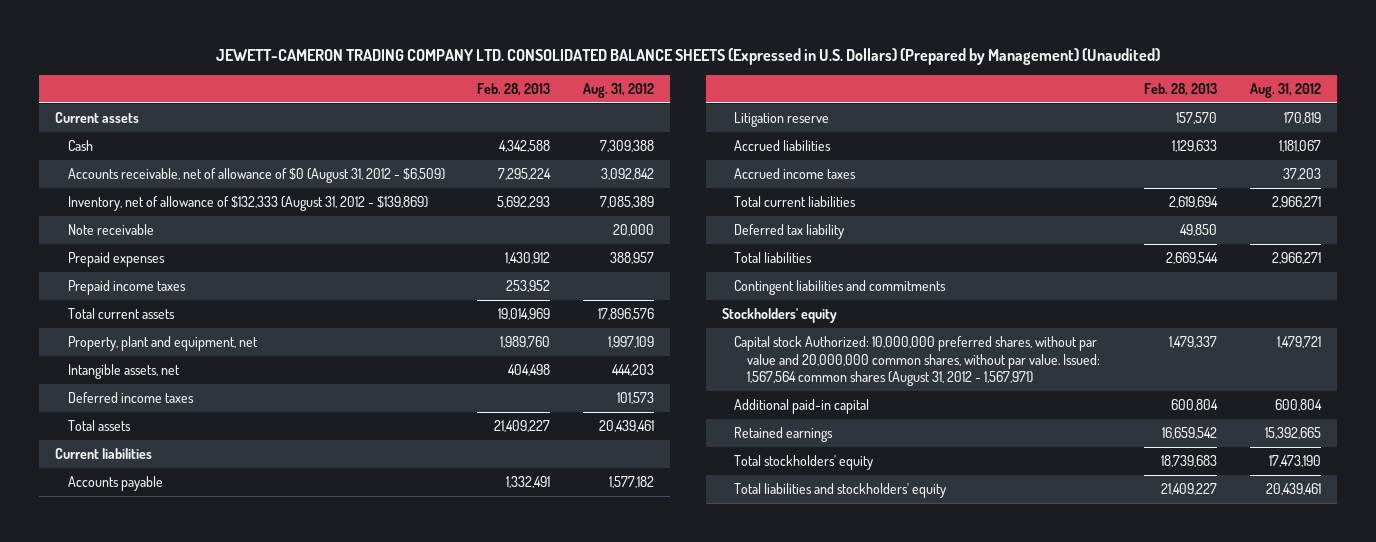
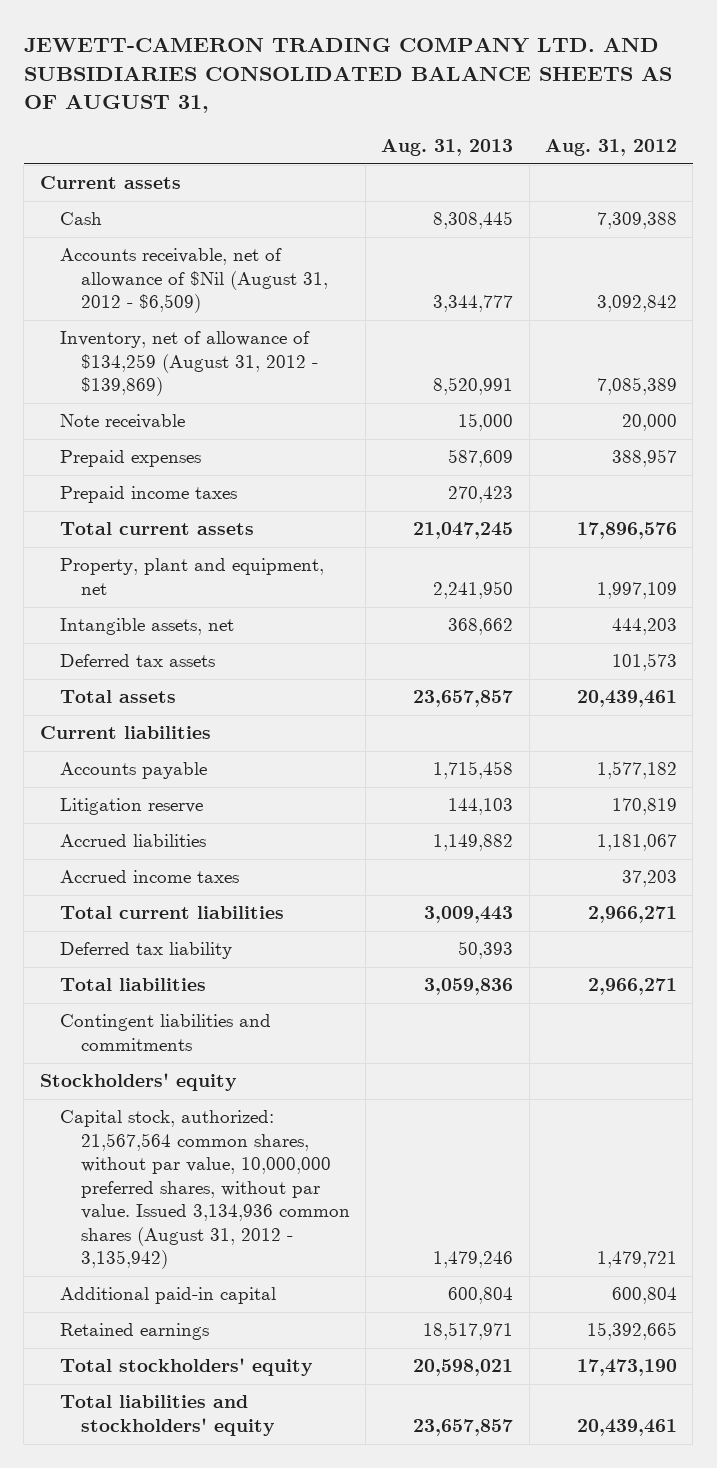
- JEWETT-CAMERON TRADING COMPANY LTD. CONSOLIDATED BALANCE SHEETS (Expressed in U.S. Dollars) (Prepared by Management) (Unaudited)
+ JEWETT-CAMERON TRADING COMPANY LTD. AND SUBSIDIARIES CONSOLIDATED BALANCE SHEETS AS OF AUGUST 31,
- | Feb. 28, 2013 | Aug. 31, 2012
+ | Aug. 31, 2013 | Aug. 31, 2012
- Accounts receivable, net of allowance of $0 (August 31, 2012 - $6,509) | 7,295,224 | 3,092,842
- Inventory, net of allowance of $132,333 (August 31, 2012 - $139,869) | 5,692,293 | 7,085,389
+ Accounts receivable, net of allowance of $Nil (August 31, 2012 - $6,509) | 3,344,777 | 3,092,842
+ Inventory, net of allowance of $134,259 (August 31, 2012 - $139,869) | 8,520,991 | 7,085,389
- Deferred income taxes | | 101,573
+ Deferred tax assets | | 101,573
- Capital stock Authorized: 10,000,000 preferred shares, without par value and 20,000,000 common shares, without par value. Issued: 1,567,564 common shares (August 31, 2012 - 1,567,971) | 1,479,337 | 1,479,721
+ Capital stock, authorized: 21,567,564 common shares, without par value, 10,000,000 preferred shares, without par value. Issued 3,134,936 common shares (August 31, 2012 - 3,135,942) | 1,479,246 | 1,479,721

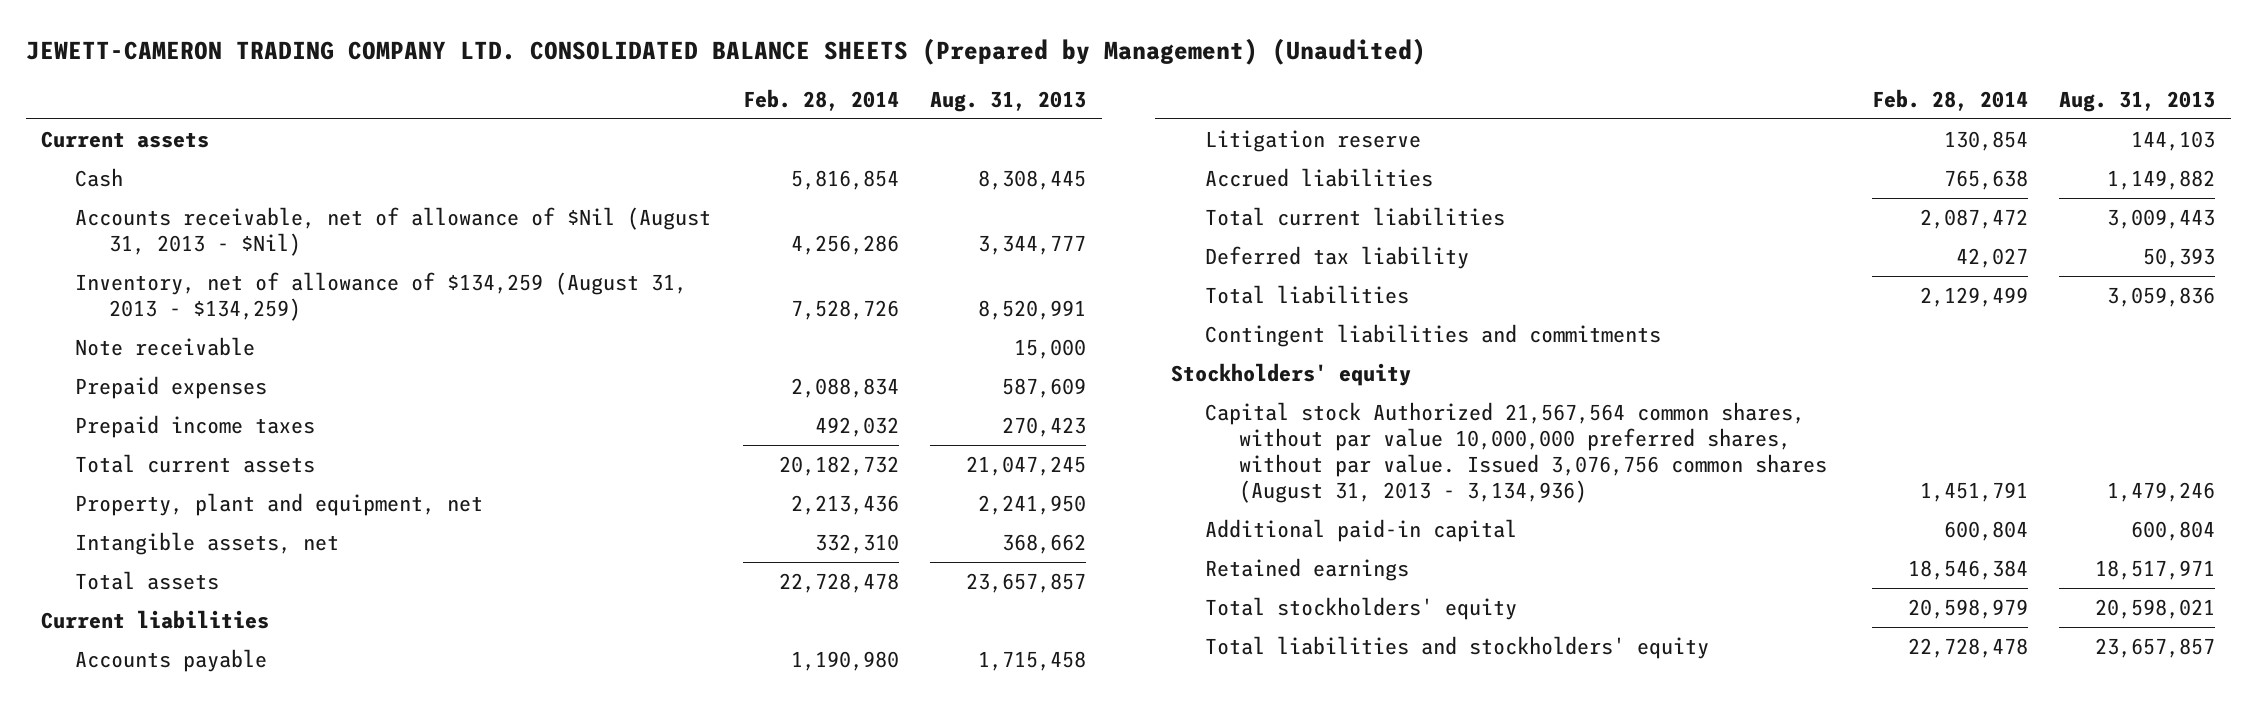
- JEWETT-CAMERON TRADING COMPANY LTD. AND SUBSIDIARIES CONSOLIDATED BALANCE SHEETS AS OF AUGUST 31,
+ JEWETT-CAMERON TRADING COMPANY LTD. CONSOLIDATED BALANCE SHEETS (Prepared by Management) (Unaudited)
- | Aug. 31, 2013 | Aug. 31, 2012
+ | Feb. 28, 2014 | Aug. 31, 2013
- Accounts receivable, net of allowance of $Nil (August 31, 2012 - $6,509) | 3,344,777 | 3,092,842
- Inventory, net of allowance of $134,259 (August 31, 2012 - $139,869) | 8,520,991 | 7,085,389
+ Accounts receivable, net of allowance of $Nil (August 31, 2013 - $Nil) | 4,256,286 | 3,344,777
+ Inventory, net of allowance of $134,259 (August 31, 2013 - $134,259) | 7,528,726 | 8,520,991
- Deferred tax assets | | 101,573
- Accrued income taxes | | 37,203
- Capital stock, authorized: 21,567,564 common shares, without par value, 10,000,000 preferred shares, without par value. Issued 3,134,936 common shares (August 31, 2012 - 3,135,942) | 1,479,246 | 1,479,721
+ Capital stock Authorized 21,567,564 common shares, without par value 10,000,000 preferred shares, without par value. Issued 3,076,756 common shares (August 31, 2013 - 3,134,936) | 1,451,791 | 1,479,246

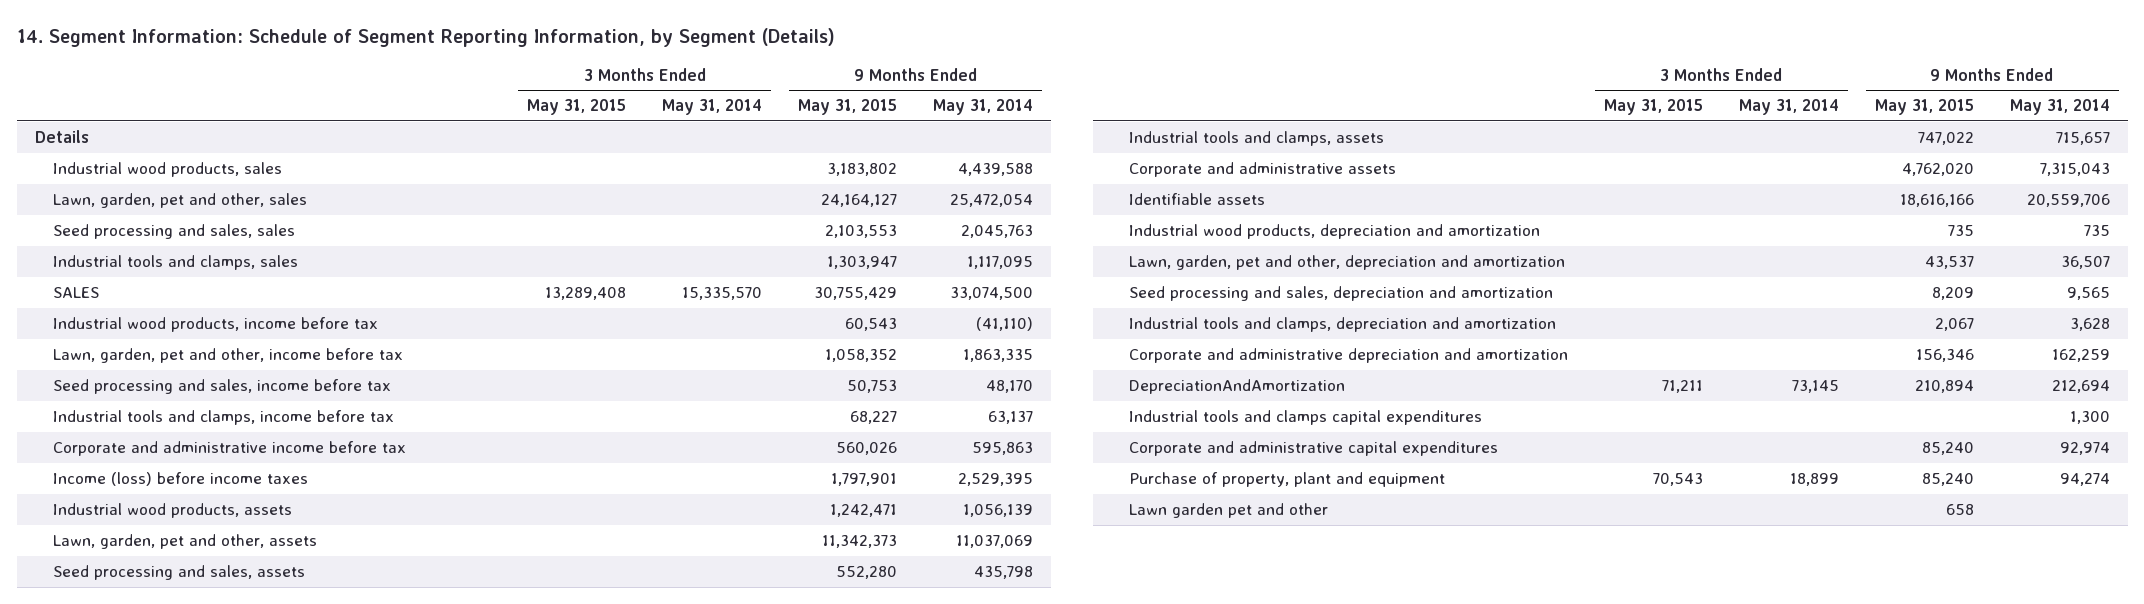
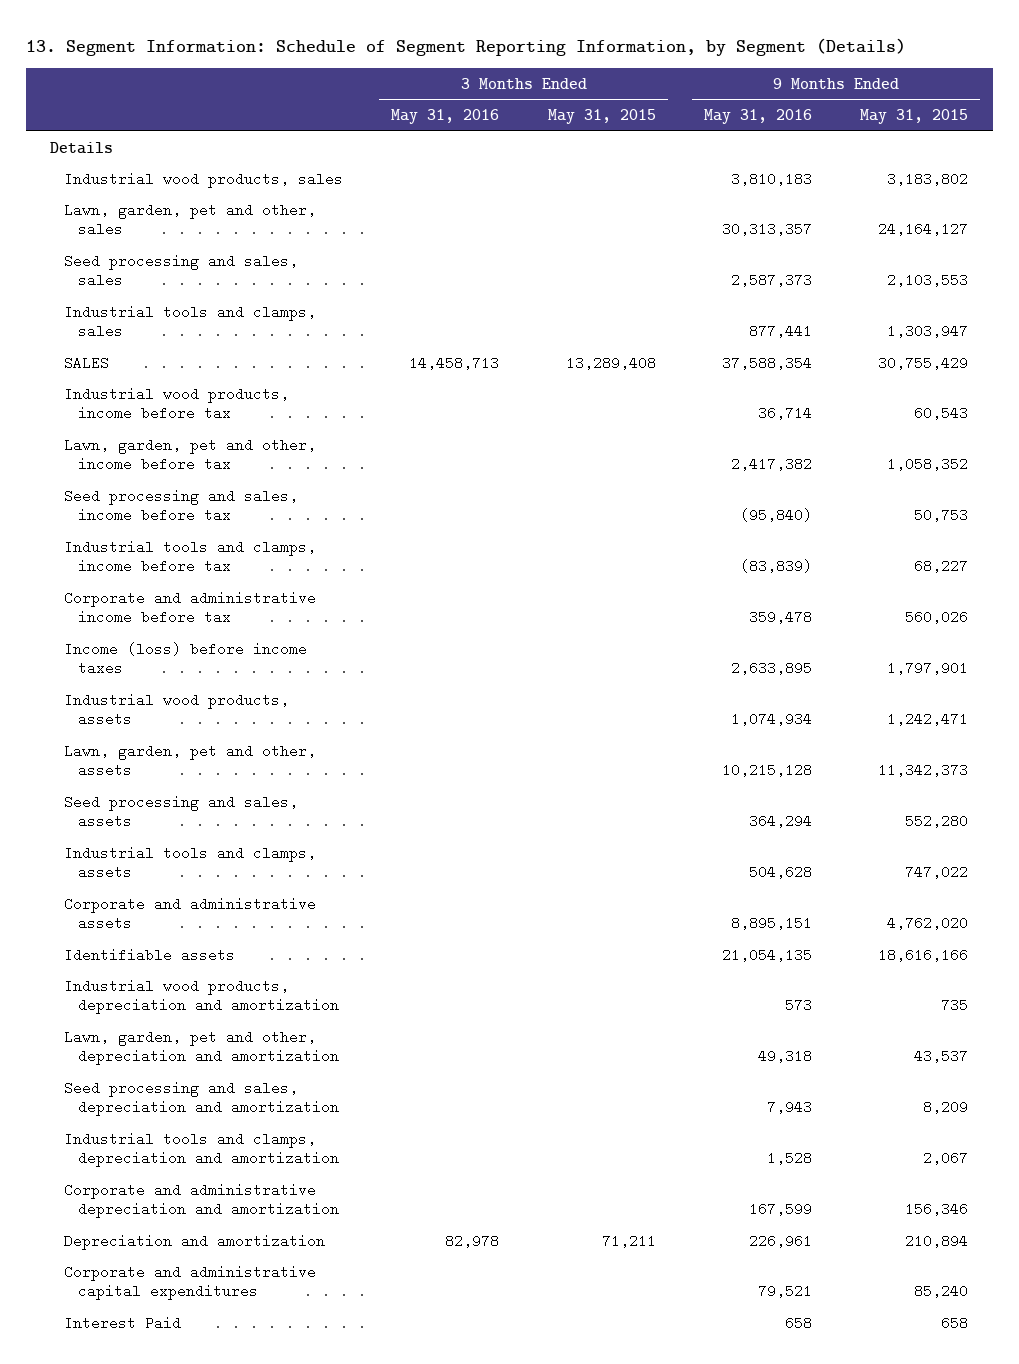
- 14. Segment Information: Schedule of Segment Reporting Information, by Segment (Details)
+ 13. Segment Information: Schedule of Segment Reporting Information, by Segment (Details)
- | 3 Months Ended May 31, 2015 | 3 Months Ended May 31, 2014 | 9 Months Ended May 31, 2015 | 9 Months Ended May 31, 2014
+ | 3 Months Ended May 31, 2016 | 3 Months Ended May 31, 2015 | 9 Months Ended May 31, 2016 | 9 Months Ended May 31, 2015
- DepreciationAndAmortization | 71,211 | 73,145 | 210,894 | 212,694
- Industrial tools and clamps capital expenditures | | | | 1,300
+ Depreciation and amortization | 82,978 | 71,211 | 226,961 | 210,894
- Purchase of property, plant and equipment | 70,543 | 18,899 | 85,240 | 94,274
- Lawn garden pet and other | | | 658 |
+ Interest Paid | | | 658 | 658

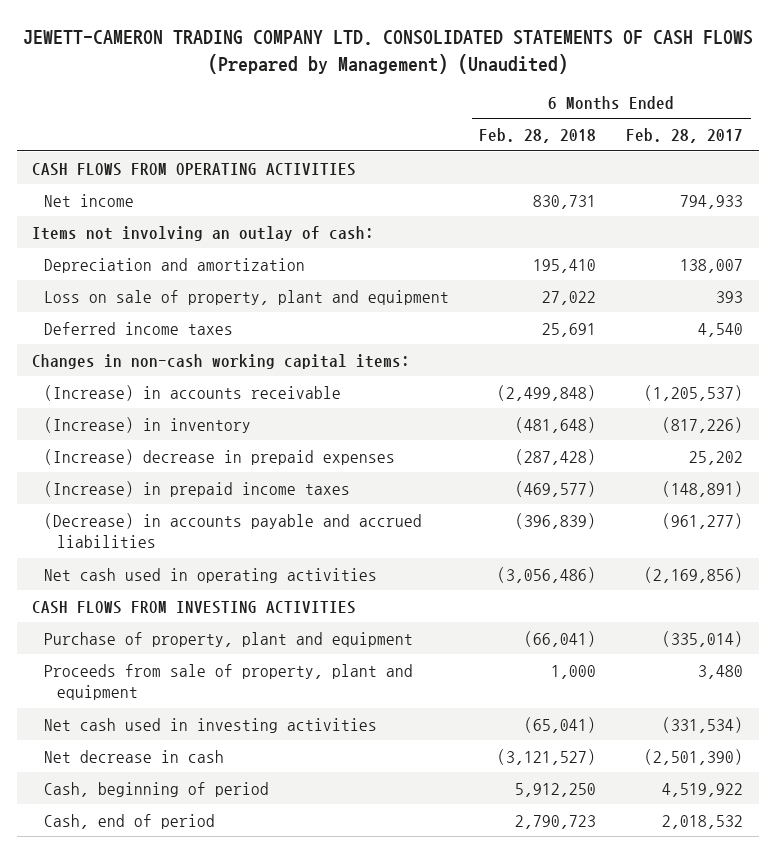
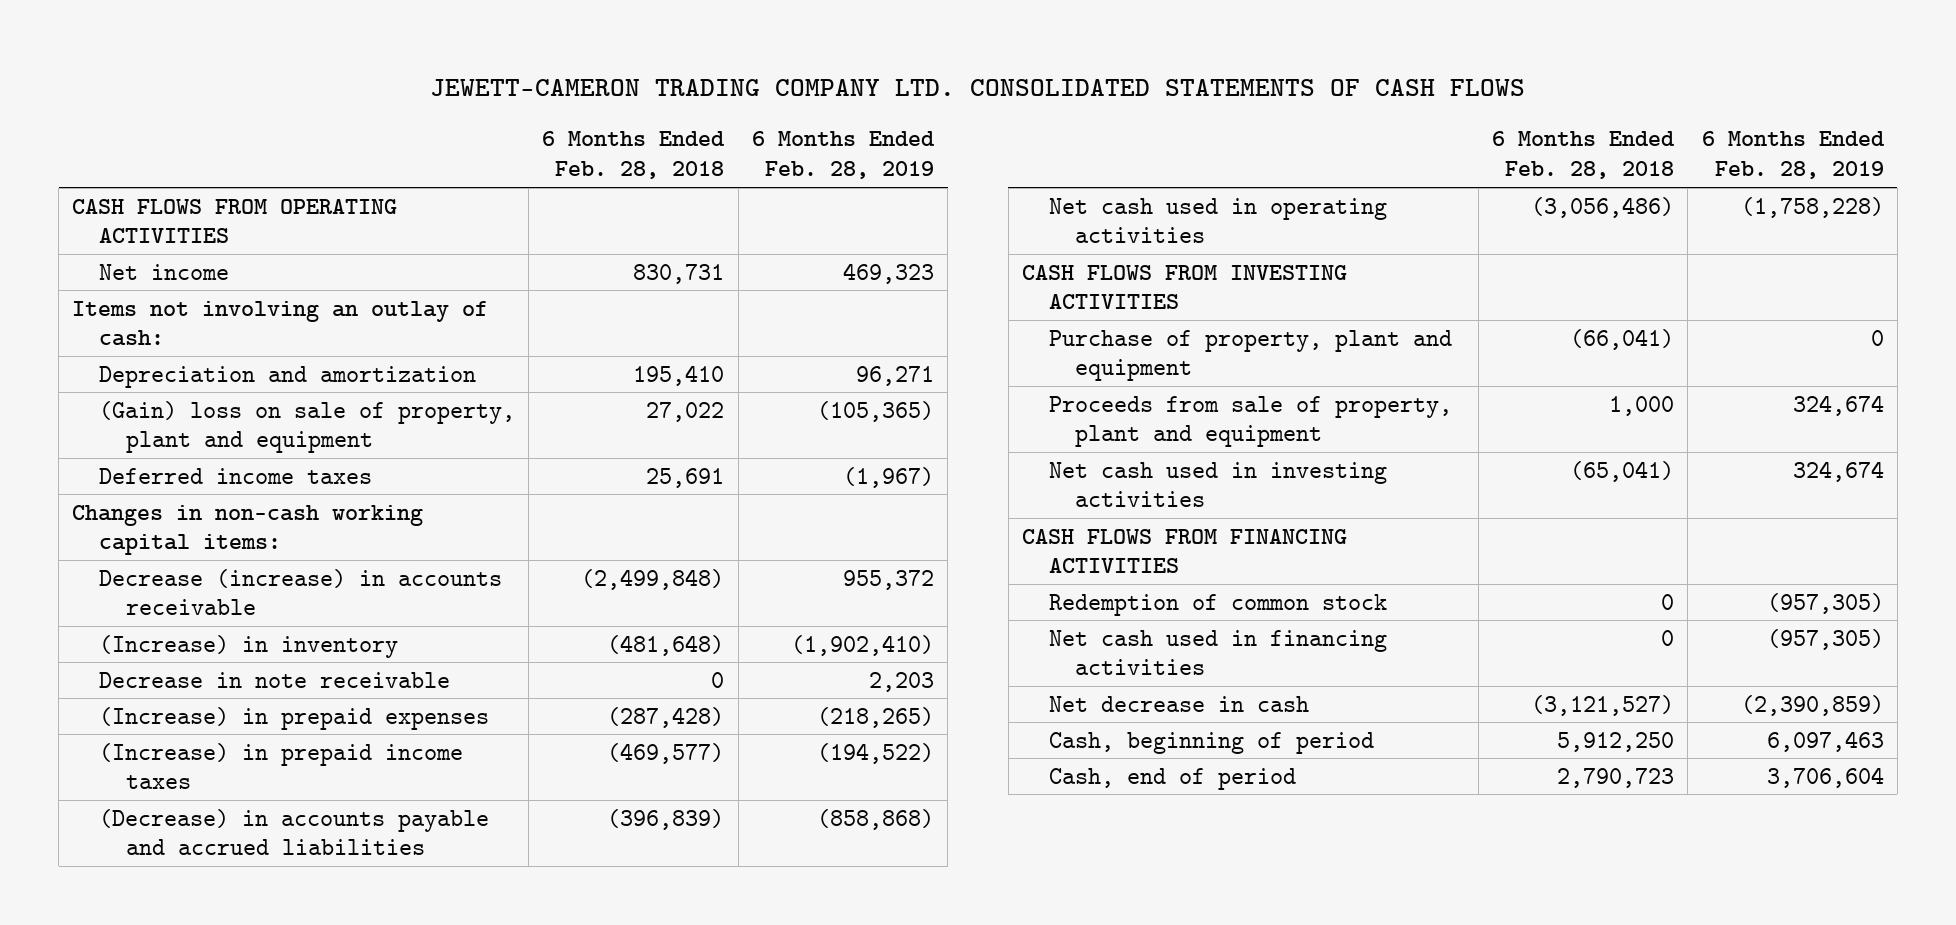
- JEWETT-CAMERON TRADING COMPANY LTD. CONSOLIDATED STATEMENTS OF CASH FLOWS (Prepared by Management) (Unaudited)
+ JEWETT-CAMERON TRADING COMPANY LTD. CONSOLIDATED STATEMENTS OF CASH FLOWS
- | 6 Months Ended Feb. 28, 2018 | 6 Months Ended Feb. 28, 2017
+ | 6 Months Ended Feb. 28, 2018 | 6 Months Ended Feb. 28, 2019
- Loss on sale of property, plant and equipment | 27,022 | 393
+ (Gain) loss on sale of property, plant and equipment | 27,022 | (105,365)
- (Increase) in accounts receivable | (2,499,848) | (1,205,537)
+ Decrease (increase) in accounts receivable | (2,499,848) | 955,372
- (Increase) decrease in prepaid expenses | (287,428) | 25,202
+ Decrease in note receivable | 0 | 2,203
+ (Increase) in prepaid expenses | (287,428) | (218,265)
+ CASH FLOWS FROM FINANCING ACTIVITIES
+ Redemption of common stock | 0 | (957,305)
+ Net cash used in financing activities | 0 | (957,305)

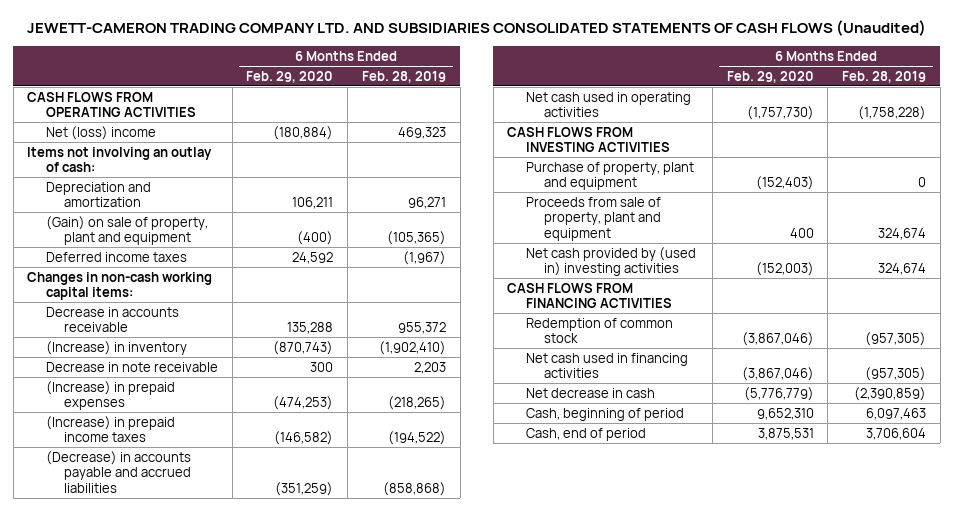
- JEWETT-CAMERON TRADING COMPANY LTD. CONSOLIDATED STATEMENTS OF CASH FLOWS
+ JEWETT-CAMERON TRADING COMPANY LTD. AND SUBSIDIARIES CONSOLIDATED STATEMENTS OF CASH FLOWS (Unaudited)
- | 6 Months Ended Feb. 28, 2018 | 6 Months Ended Feb. 28, 2019
+ | 6 Months Ended Feb. 29, 2020 | 6 Months Ended Feb. 28, 2019
- Net income | 830,731 | 469,323
+ Net (loss) income | (180,884) | 469,323
- (Gain) loss on sale of property, plant and equipment | 27,022 | (105,365)
+ (Gain) on sale of property, plant and equipment | (400) | (105,365)
- Decrease (increase) in accounts receivable | (2,499,848) | 955,372
+ Decrease in accounts receivable | 135,288 | 955,372
- Net cash used in investing activities | (65,041) | 324,674
+ Net cash provided by (used in) investing activities | (152,003) | 324,674

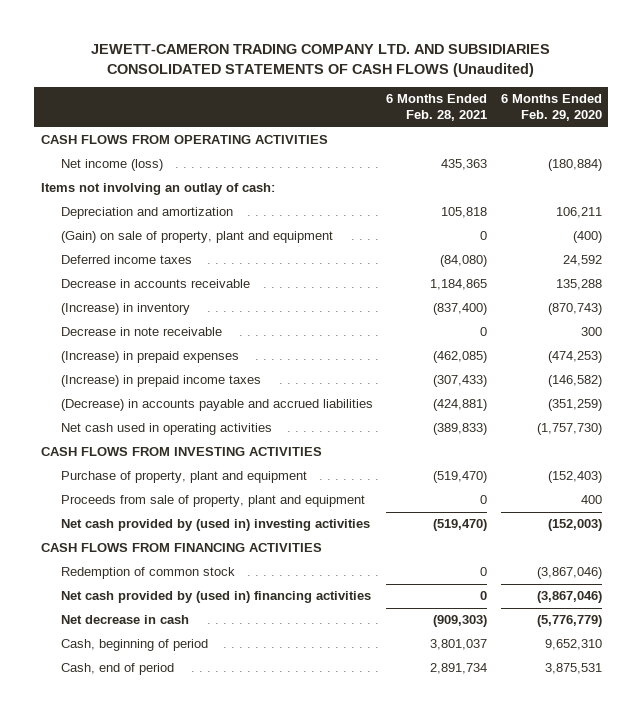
- | 6 Months Ended Feb. 29, 2020 | 6 Months Ended Feb. 28, 2019
+ | 6 Months Ended Feb. 28, 2021 | 6 Months Ended Feb. 29, 2020
- Net (loss) income | (180,884) | 469,323
+ Net income (loss) | 435,363 | (180,884)
- Changes in non-cash working capital items:
- Net cash used in financing activities | (3,867,046) | (957,305)
+ Net cash provided by (used in) financing activities | 0 | (3,867,046)

